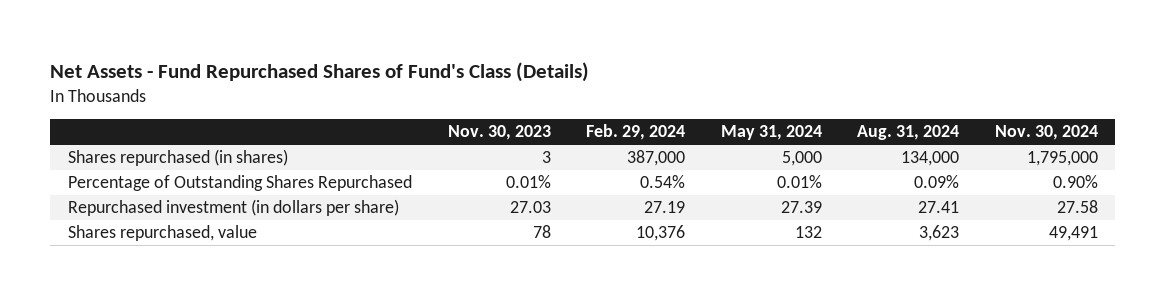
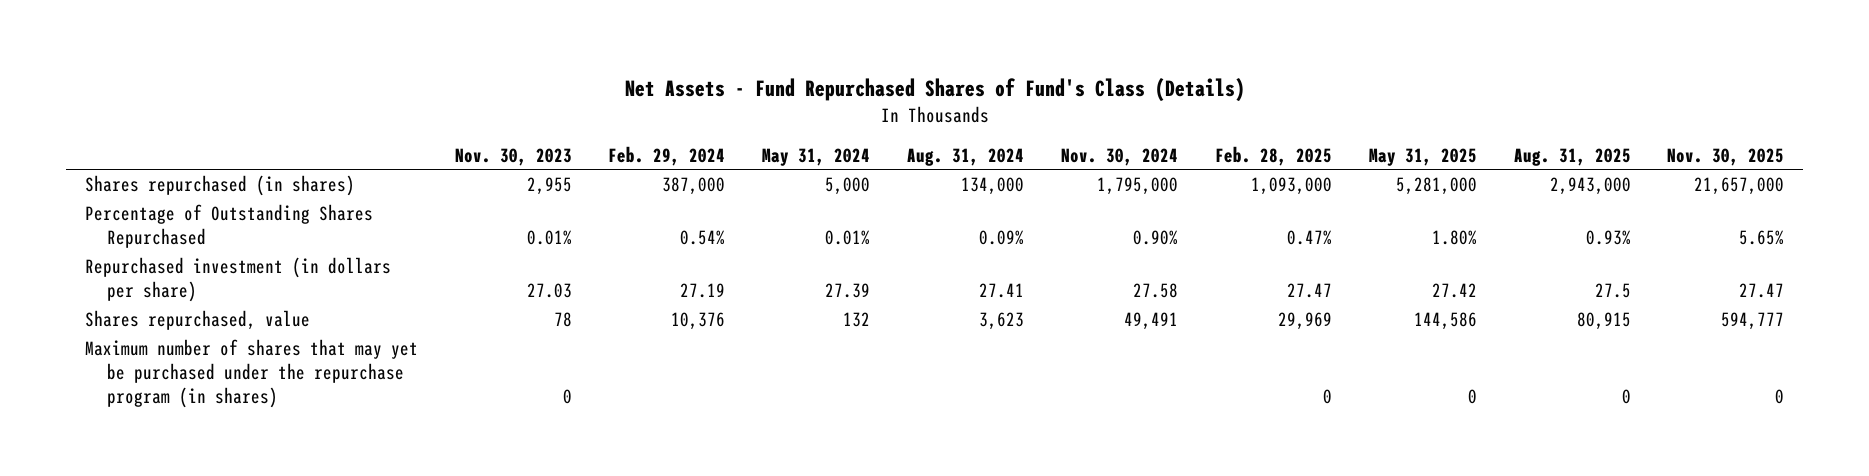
- | Nov. 30, 2023 | Feb. 29, 2024 | May 31, 2024 | Aug. 31, 2024 | Nov. 30, 2024
+ | Nov. 30, 2023 | Feb. 29, 2024 | May 31, 2024 | Aug. 31, 2024 | Nov. 30, 2024 | Feb. 28, 2025 | May 31, 2025 | Aug. 31, 2025 | Nov. 30, 2025
- Shares repurchased (in shares) | 3 | 387,000 | 5,000 | 134,000 | 1,795,000
+ Shares repurchased (in shares) | 2,955 | 387,000 | 5,000 | 134,000 | 1,795,000 | 1,093,000 | 5,281,000 | 2,943,000 | 21,657,000
+ Maximum number of shares that may yet be purchased under the repurchase program (in shares) | 0 | | | | | 0 | 0 | 0 | 0

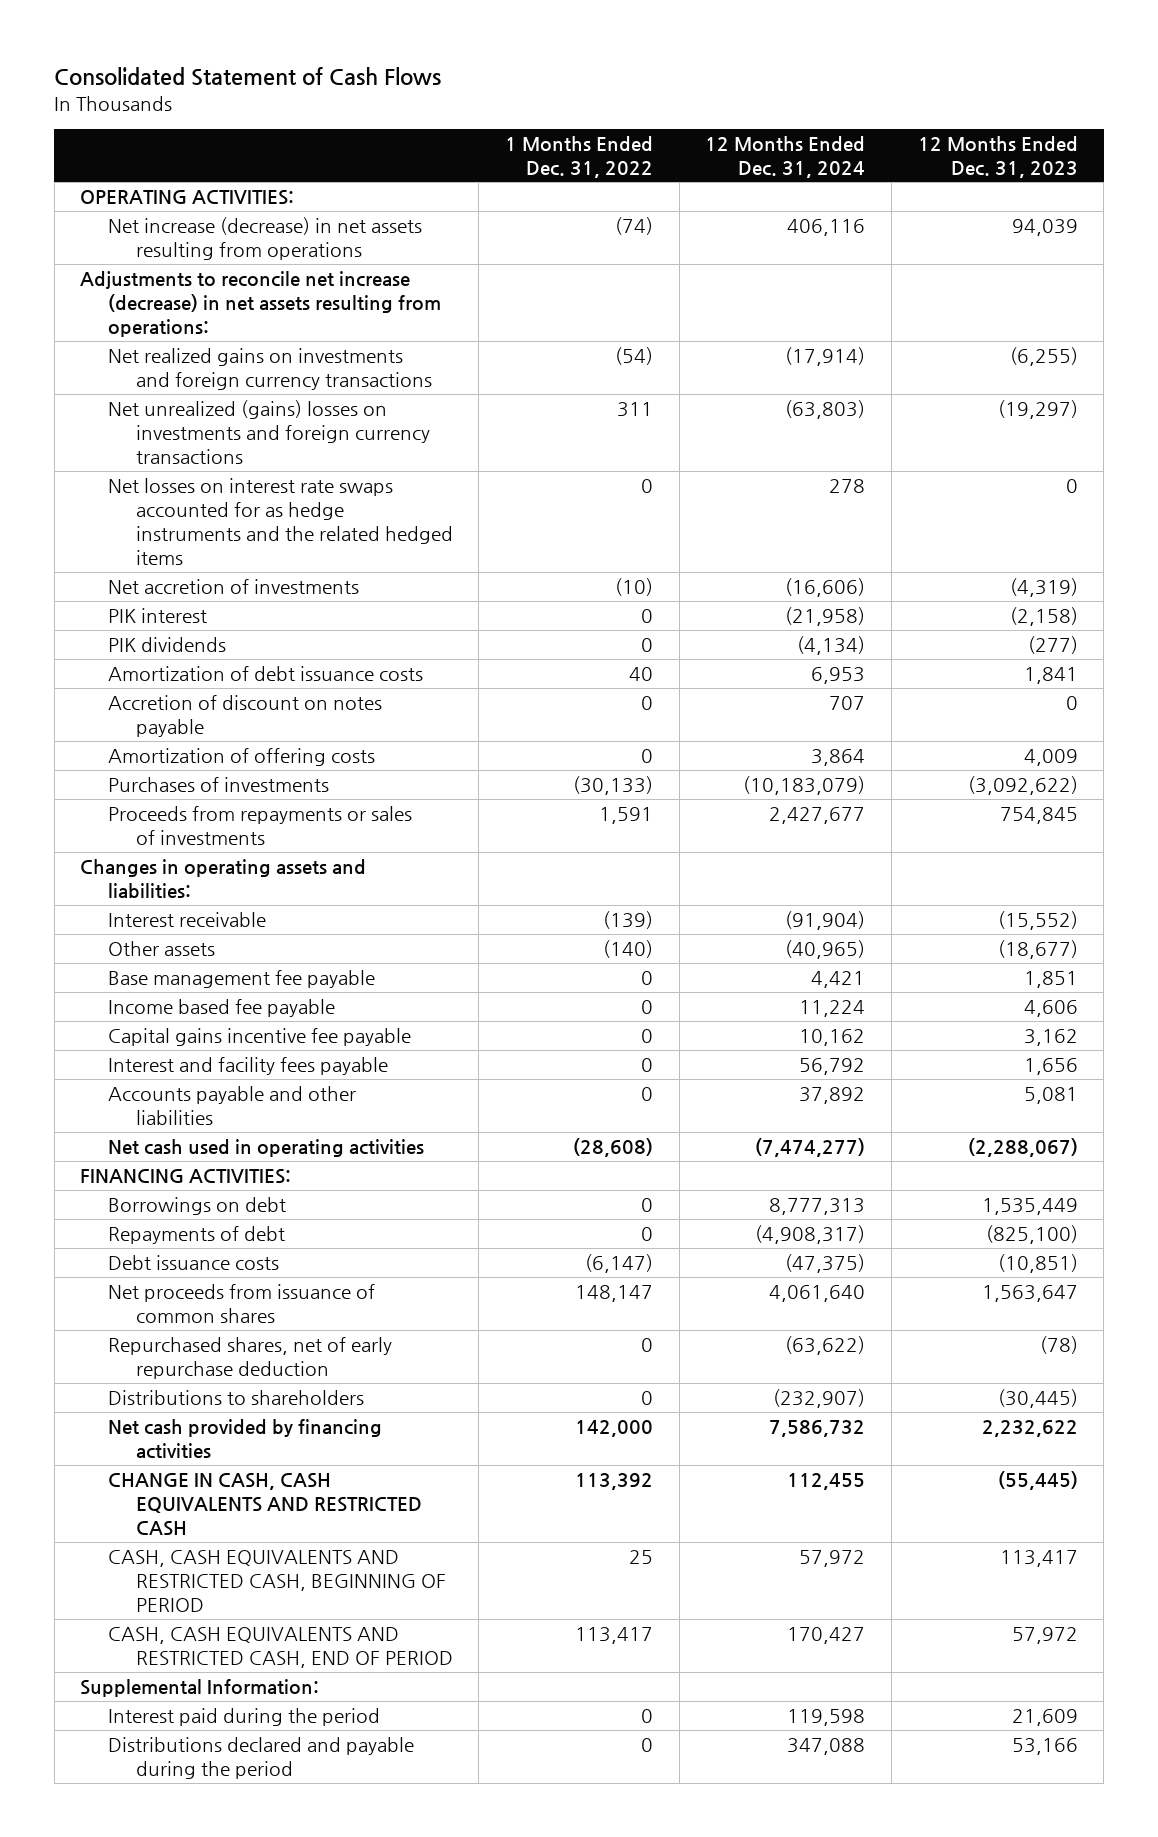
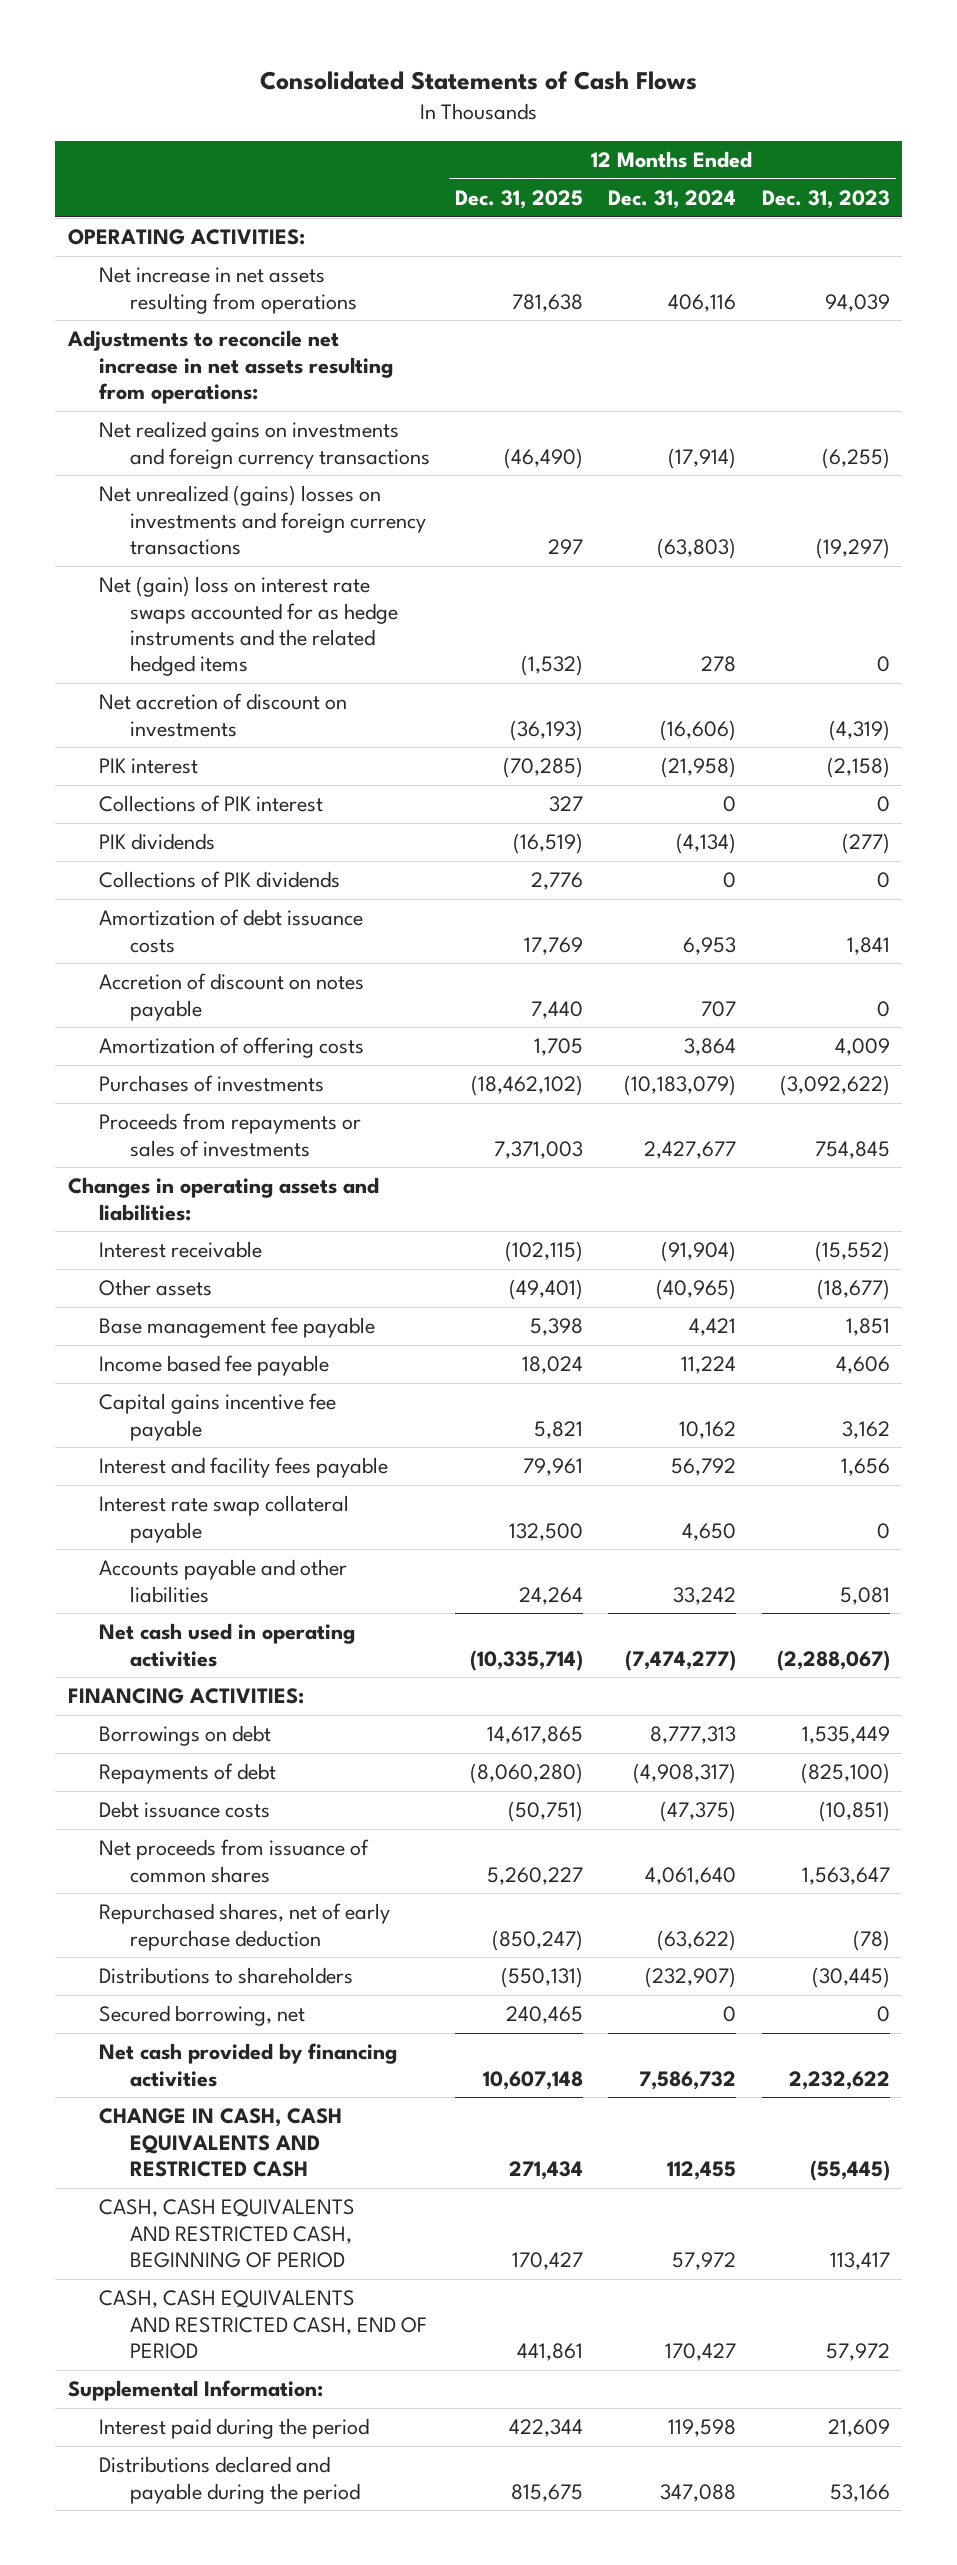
- Consolidated Statement of Cash Flows
+ Consolidated Statements of Cash Flows
- | 1 Months Ended Dec. 31, 2022 | 12 Months Ended Dec. 31, 2024 | 12 Months Ended Dec. 31, 2023
+ | 12 Months Ended Dec. 31, 2025 | 12 Months Ended Dec. 31, 2024 | 12 Months Ended Dec. 31, 2023
- Net increase (decrease) in net assets resulting from operations | (74) | 406,116 | 94,039
- Adjustments to reconcile net increase (decrease) in net assets resulting from operations:
+ Net increase in net assets resulting from operations | 781,638 | 406,116 | 94,039
+ Adjustments to reconcile net increase in net assets resulting from operations:
- Net losses on interest rate swaps accounted for as hedge instruments and the related hedged items | 0 | 278 | 0
- Net accretion of investments | (10) | (16,606) | (4,319)
+ Net (gain) loss on interest rate swaps accounted for as hedge instruments and the related hedged items | (1,532) | 278 | 0
+ Net accretion of discount on investments | (36,193) | (16,606) | (4,319)
+ Collections of PIK interest | 327 | 0 | 0
+ Collections of PIK dividends | 2,776 | 0 | 0
- Accounts payable and other liabilities | 0 | 37,892 | 5,081
+ Interest rate swap collateral payable | 132,500 | 4,650 | 0
+ Accounts payable and other liabilities | 24,264 | 33,242 | 5,081
+ Secured borrowing, net | 240,465 | 0 | 0

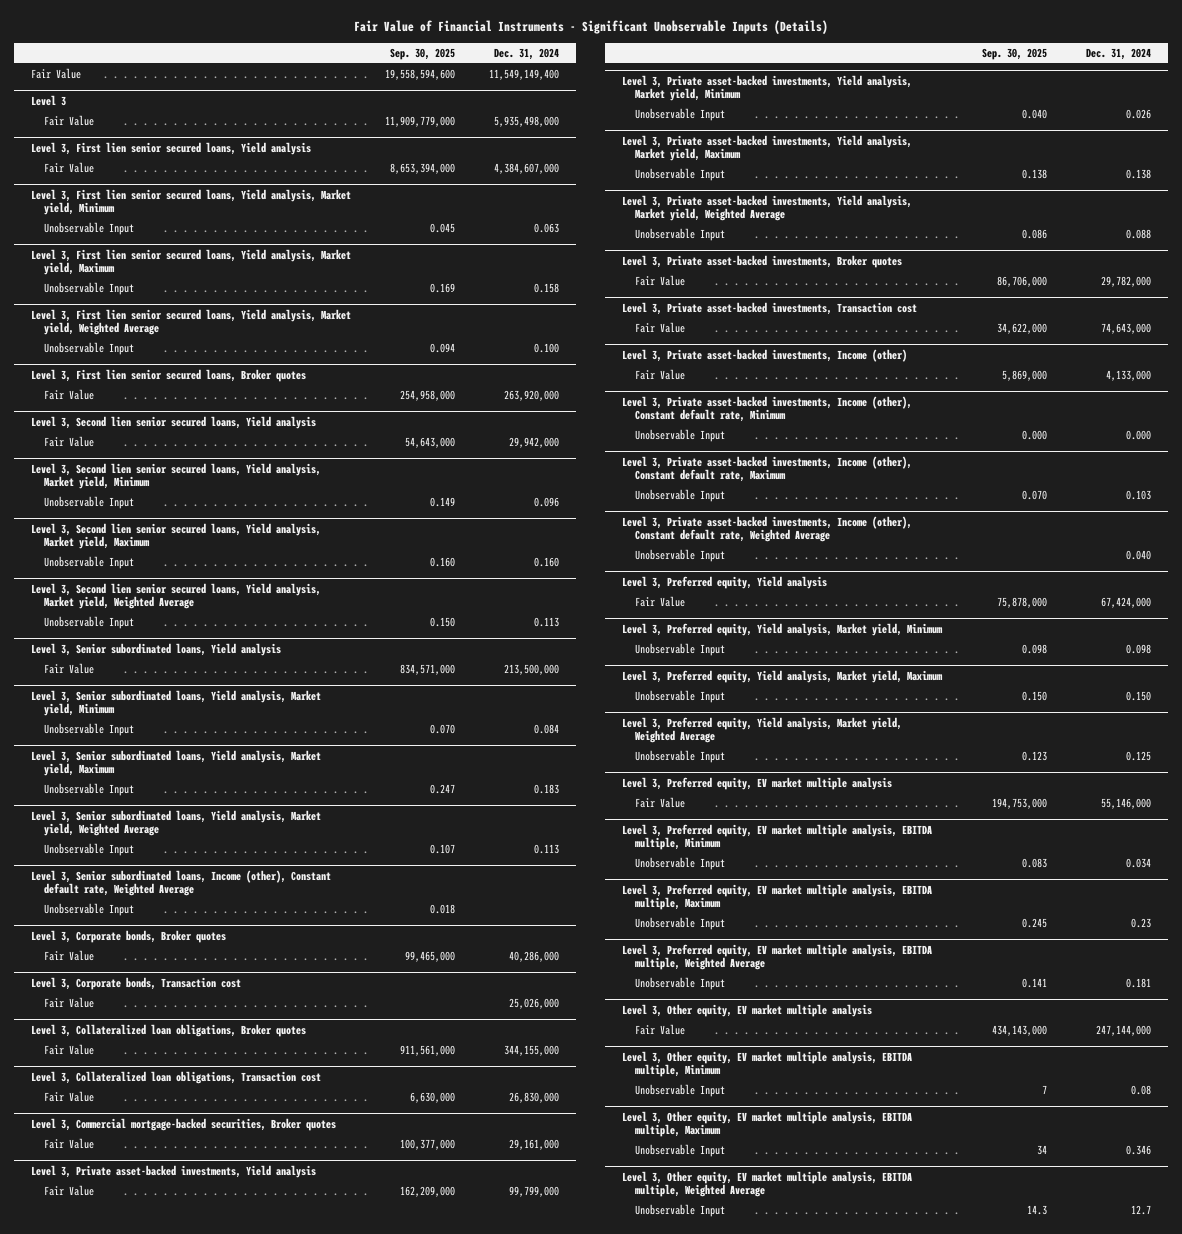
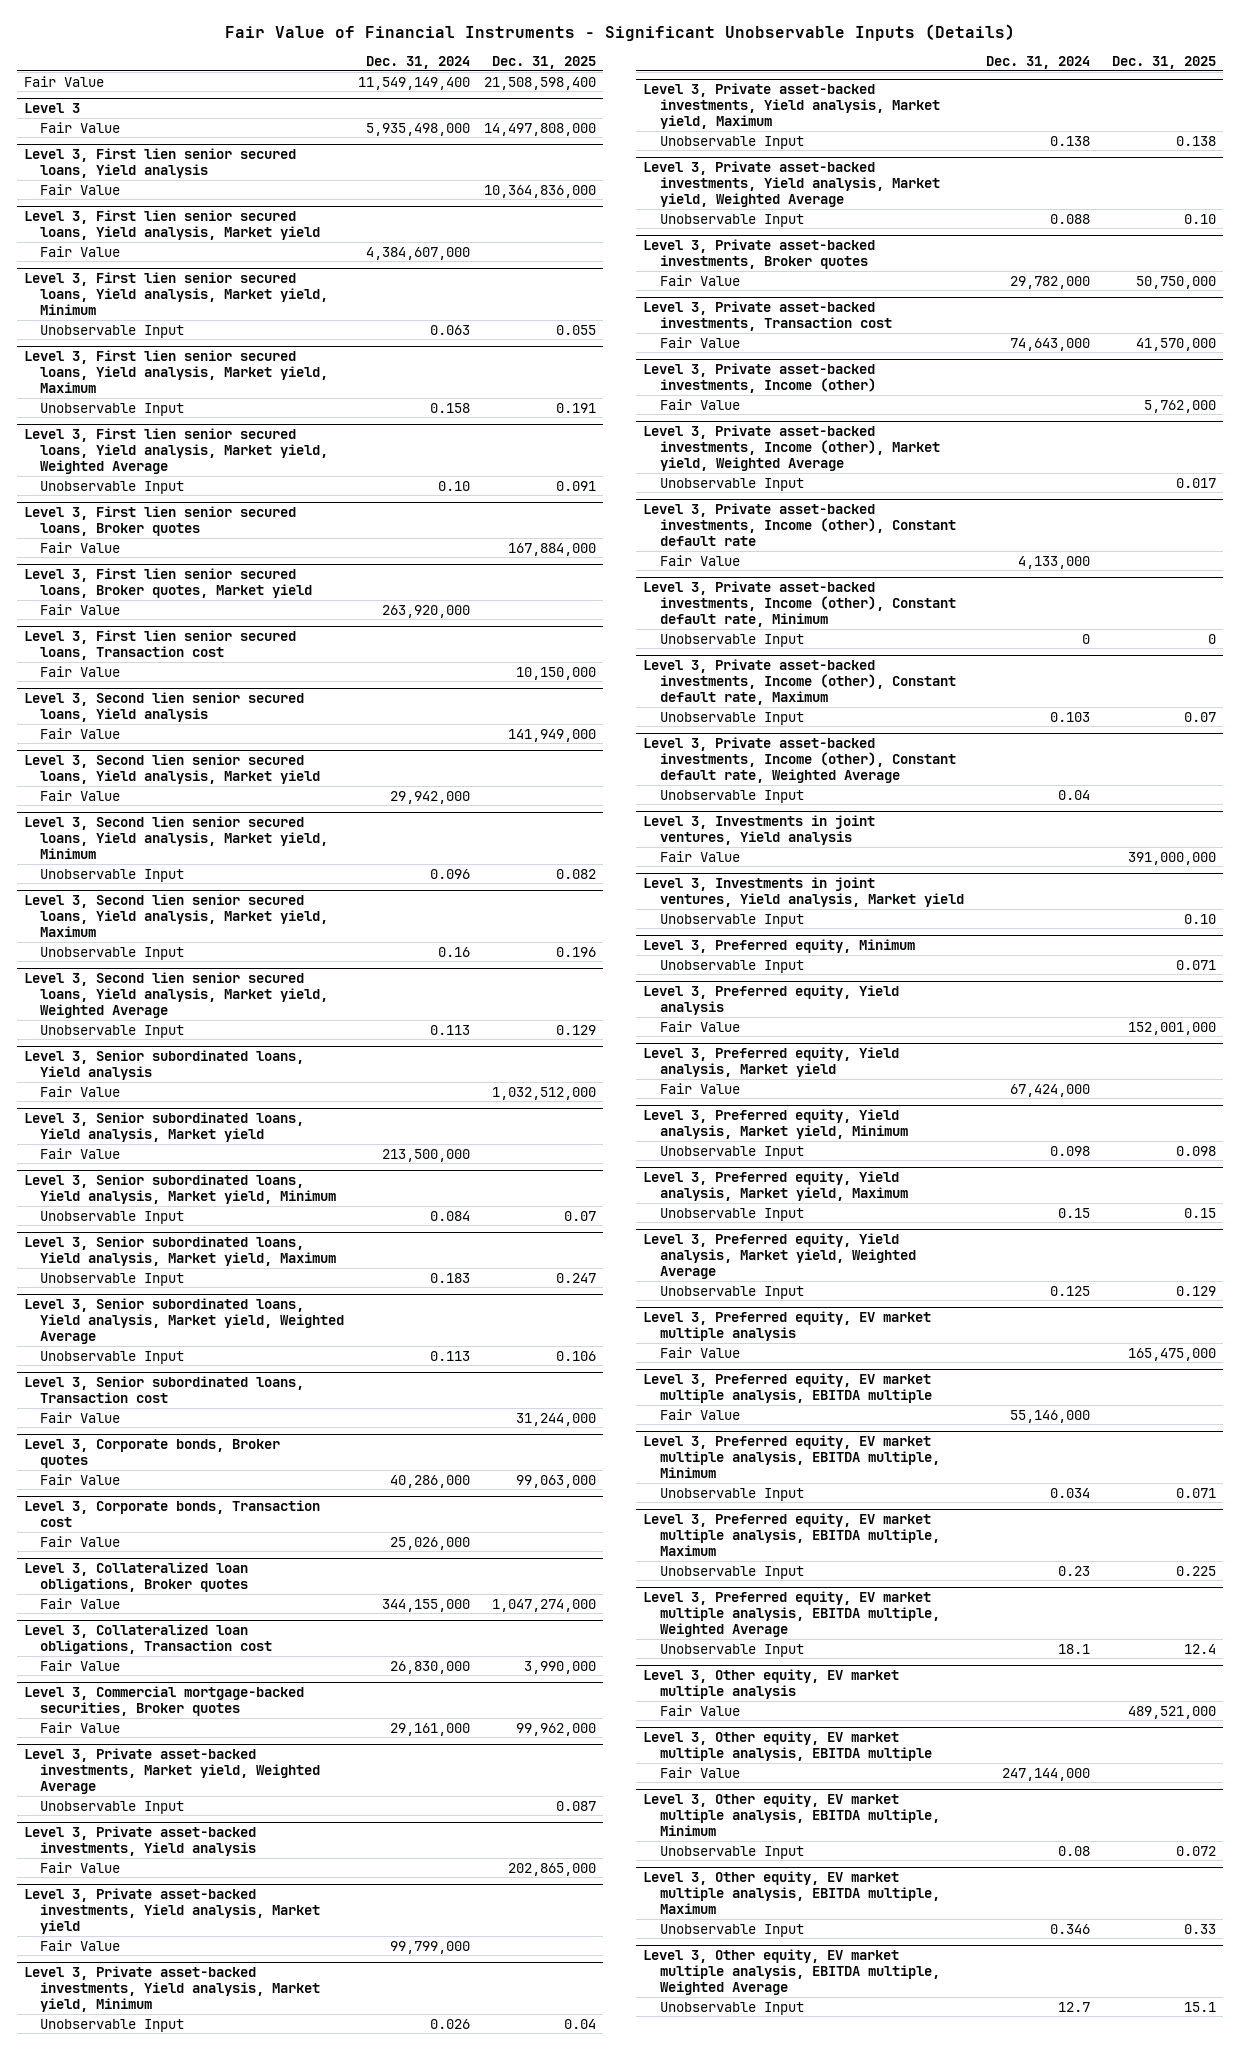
- | Sep. 30, 2025 | Dec. 31, 2024
+ | Dec. 31, 2024 | Dec. 31, 2025
@ Level 3, First lien senior secured loans, Yield analysis
+ Fair Value | | 10,364,836,000
+ Level 3, First lien senior secured loans, Yield analysis, Market yield
@ Level 3, First lien senior secured loans, Yield analysis, Market yield, Weighted Average
- Unobservable Input | 0.094 | 0.100
+ Unobservable Input | 0.10 | 0.091
@ Level 3, First lien senior secured loans, Broker quotes
+ Fair Value | | 167,884,000
+ Level 3, First lien senior secured loans, Broker quotes, Market yield
+ Level 3, First lien senior secured loans, Transaction cost
+ Fair Value | | 10,150,000
@ Level 3, Second lien senior secured loans, Yield analysis
+ Fair Value | | 141,949,000
+ Level 3, Second lien senior secured loans, Yield analysis, Market yield
@ Level 3, Second lien senior secured loans, Yield analysis, Market yield, Maximum
- Unobservable Input | 0.160 | 0.160
+ Unobservable Input | 0.16 | 0.196
@ Level 3, Senior subordinated loans, Yield analysis
+ Fair Value | | 1,032,512,000
+ Level 3, Senior subordinated loans, Yield analysis, Market yield
- Level 3, Senior subordinated loans, Income (other), Constant default rate, Weighted Average
- Unobservable Input | 0.018 |
+ Level 3, Senior subordinated loans, Transaction cost
+ Fair Value | | 31,244,000
+ Level 3, Private asset-backed investments, Market yield, Weighted Average
+ Unobservable Input | | 0.087
@ Level 3, Private asset-backed investments, Yield analysis
+ Fair Value | | 202,865,000
+ Level 3, Private asset-backed investments, Yield analysis, Market yield
@ Level 3, Private asset-backed investments, Income (other)
+ Fair Value | | 5,762,000
+ Level 3, Private asset-backed investments, Income (other), Market yield, Weighted Average
+ Unobservable Input | | 0.017
+ Level 3, Private asset-backed investments, Income (other), Constant default rate
@ Level 3, Private asset-backed investments, Income (other), Constant default rate, Minimum
- Unobservable Input | 0.000 | 0.000
+ Unobservable Input | 0 | 0
@ Level 3, Private asset-backed investments, Income (other), Constant default rate, Weighted Average
- Unobservable Input | | 0.040
+ Unobservable Input | 0.04 |
+ Level 3, Investments in joint ventures, Yield analysis
+ Fair Value | | 391,000,000
+ Level 3, Investments in joint ventures, Yield analysis, Market yield
+ Unobservable Input | | 0.10
+ Level 3, Preferred equity, Minimum
+ Unobservable Input | | 0.071
@ Level 3, Preferred equity, Yield analysis
+ Fair Value | | 152,001,000
+ Level 3, Preferred equity, Yield analysis, Market yield
@ Level 3, Preferred equity, Yield analysis, Market yield, Maximum
- Unobservable Input | 0.150 | 0.150
+ Unobservable Input | 0.15 | 0.15
@ Level 3, Preferred equity, EV market multiple analysis
+ Fair Value | | 165,475,000
+ Level 3, Preferred equity, EV market multiple analysis, EBITDA multiple
@ Level 3, Preferred equity, EV market multiple analysis, EBITDA multiple, Weighted Average
- Unobservable Input | 0.141 | 0.181
+ Unobservable Input | 18.1 | 12.4
@ Level 3, Other equity, EV market multiple analysis
+ Fair Value | | 489,521,000
+ Level 3, Other equity, EV market multiple analysis, EBITDA multiple

